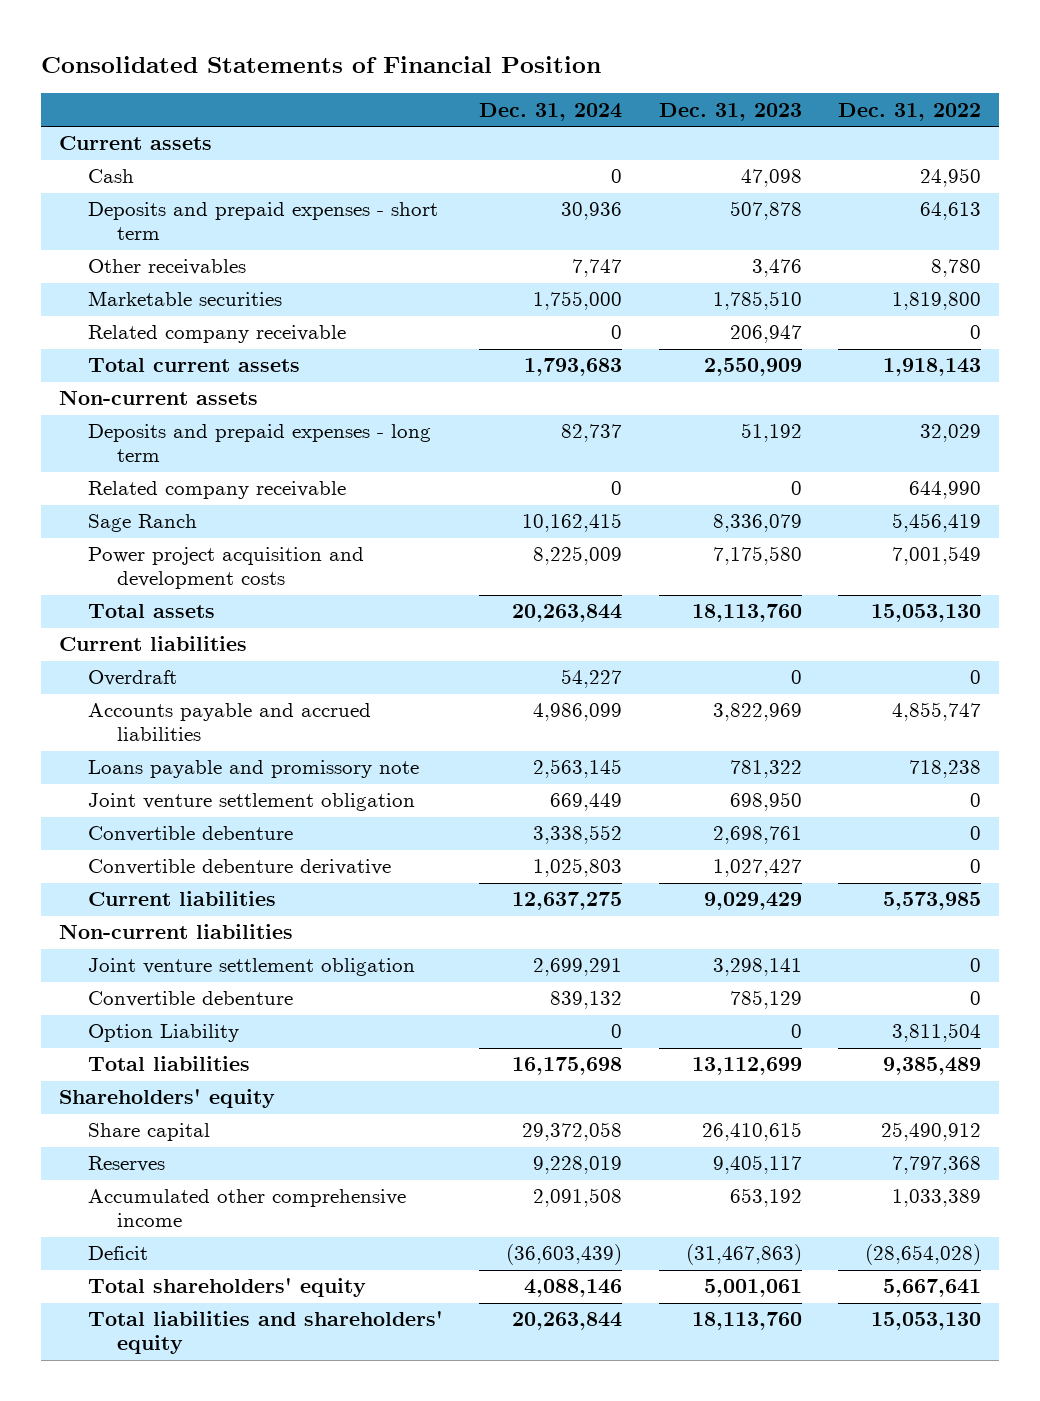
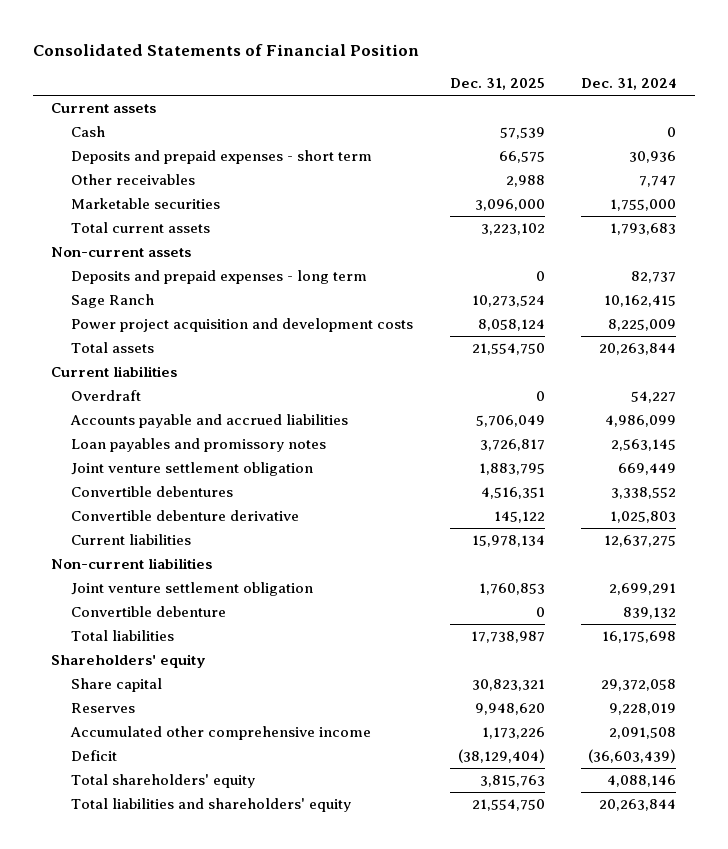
- | Dec. 31, 2024 | Dec. 31, 2023 | Dec. 31, 2022
+ | Dec. 31, 2025 | Dec. 31, 2024
- Related company receivable | 0 | 206,947 | 0
- Related company receivable | 0 | 0 | 644,990
- Loans payable and promissory note | 2,563,145 | 781,322 | 718,238
+ Loan payables and promissory notes | 3,726,817 | 2,563,145
- Convertible debenture | 3,338,552 | 2,698,761 | 0
+ Convertible debentures | 4,516,351 | 3,338,552
- Option Liability | 0 | 0 | 3,811,504

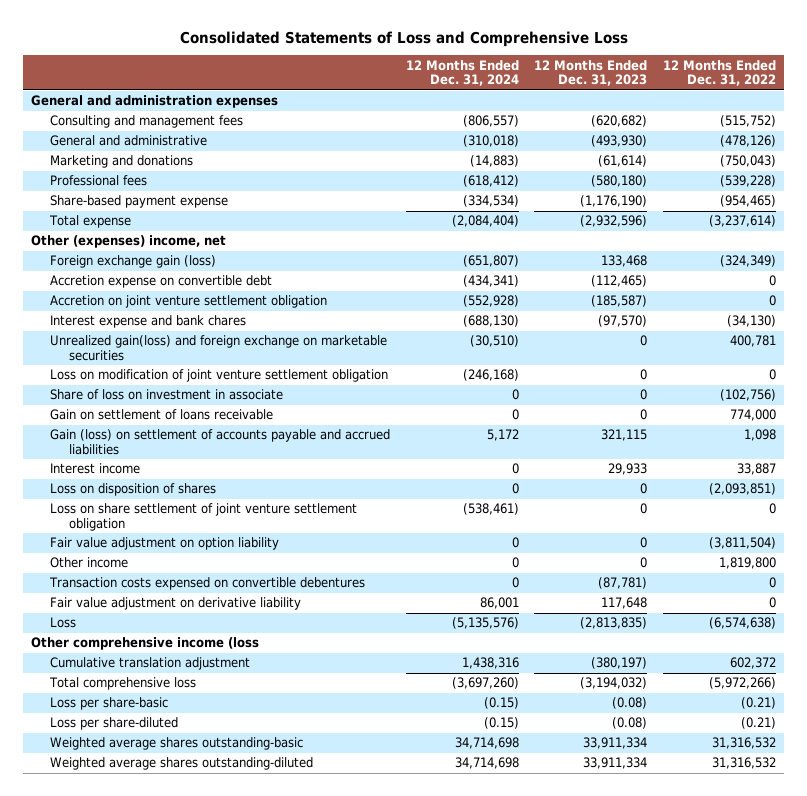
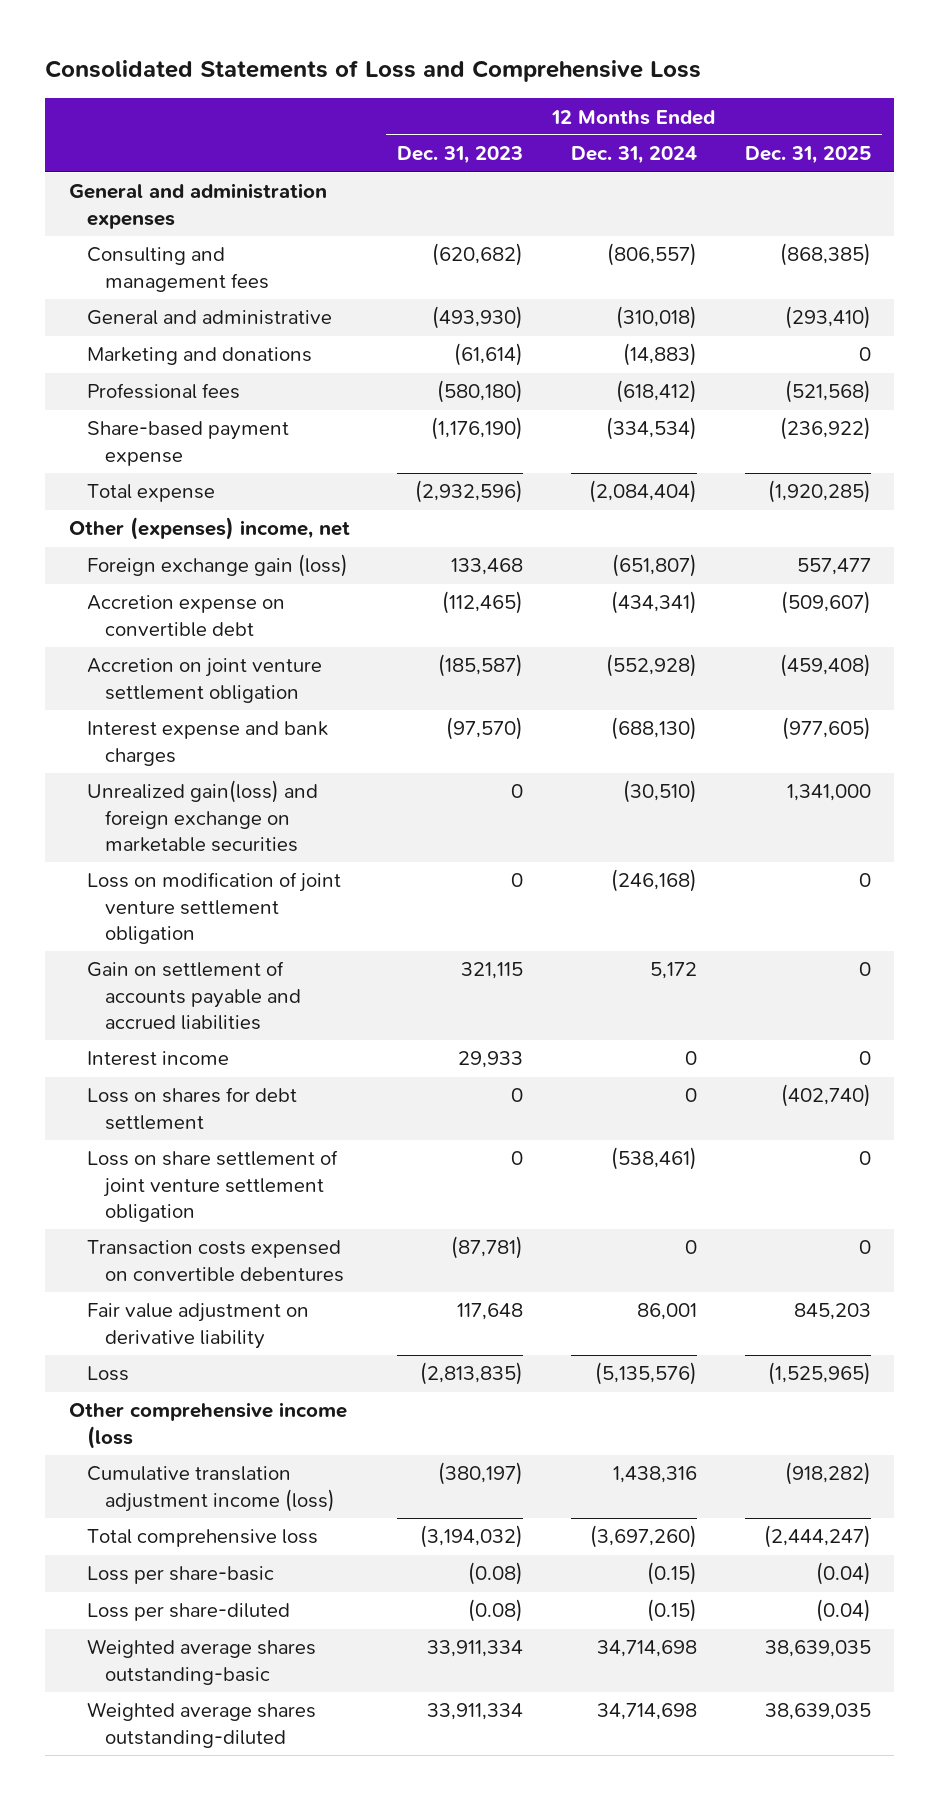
- | 12 Months Ended Dec. 31, 2024 | 12 Months Ended Dec. 31, 2023 | 12 Months Ended Dec. 31, 2022
+ | 12 Months Ended Dec. 31, 2023 | 12 Months Ended Dec. 31, 2024 | 12 Months Ended Dec. 31, 2025
- Interest expense and bank chares | (688,130) | (97,570) | (34,130)
+ Interest expense and bank charges | (97,570) | (688,130) | (977,605)
- Share of loss on investment in associate | 0 | 0 | (102,756)
- Gain on settlement of loans receivable | 0 | 0 | 774,000
- Gain (loss) on settlement of accounts payable and accrued liabilities | 5,172 | 321,115 | 1,098
+ Gain on settlement of accounts payable and accrued liabilities | 321,115 | 5,172 | 0
- Loss on disposition of shares | 0 | 0 | (2,093,851)
+ Loss on shares for debt settlement | 0 | 0 | (402,740)
- Fair value adjustment on option liability | 0 | 0 | (3,811,504)
- Other income | 0 | 0 | 1,819,800
- Cumulative translation adjustment | 1,438,316 | (380,197) | 602,372
+ Cumulative translation adjustment income (loss) | (380,197) | 1,438,316 | (918,282)

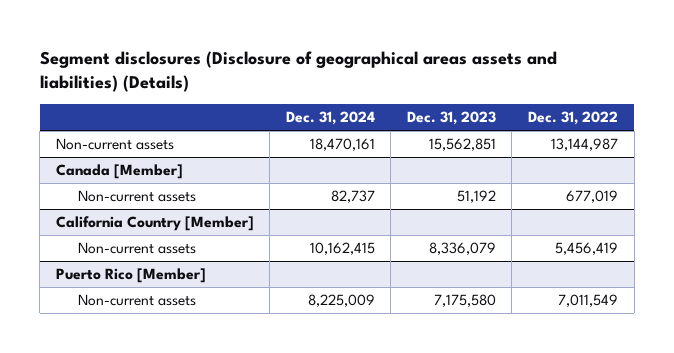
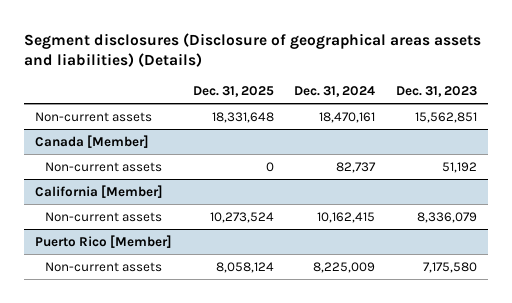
- | Dec. 31, 2024 | Dec. 31, 2023 | Dec. 31, 2022
+ | Dec. 31, 2025 | Dec. 31, 2024 | Dec. 31, 2023
- California Country [Member]
+ California [Member]

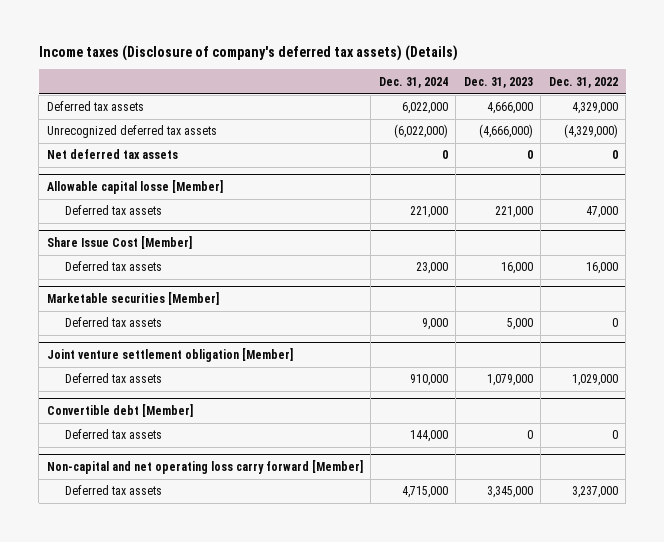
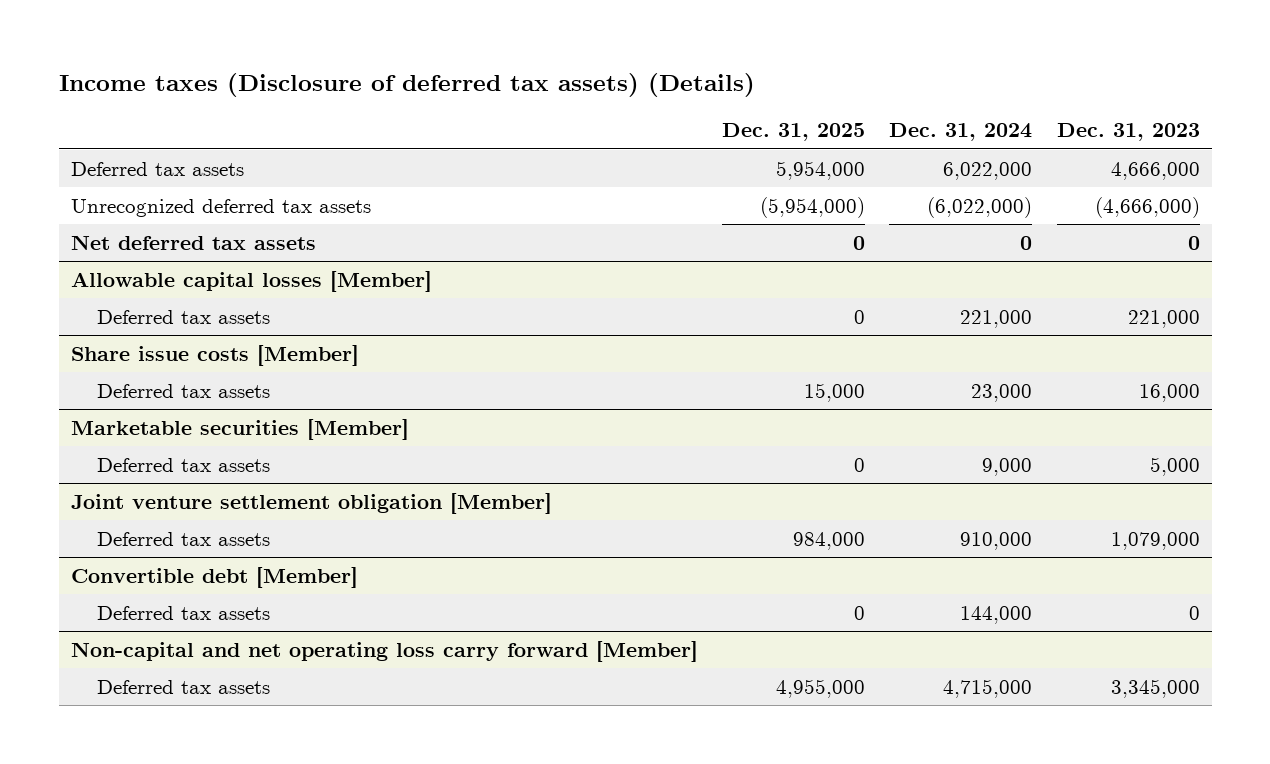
- Income taxes (Disclosure of company's deferred tax assets) (Details)
+ Income taxes (Disclosure of deferred tax assets) (Details)
- | Dec. 31, 2024 | Dec. 31, 2023 | Dec. 31, 2022
+ | Dec. 31, 2025 | Dec. 31, 2024 | Dec. 31, 2023
- Allowable capital losse [Member]
+ Allowable capital losses [Member]
- Share Issue Cost [Member]
+ Share issue costs [Member]

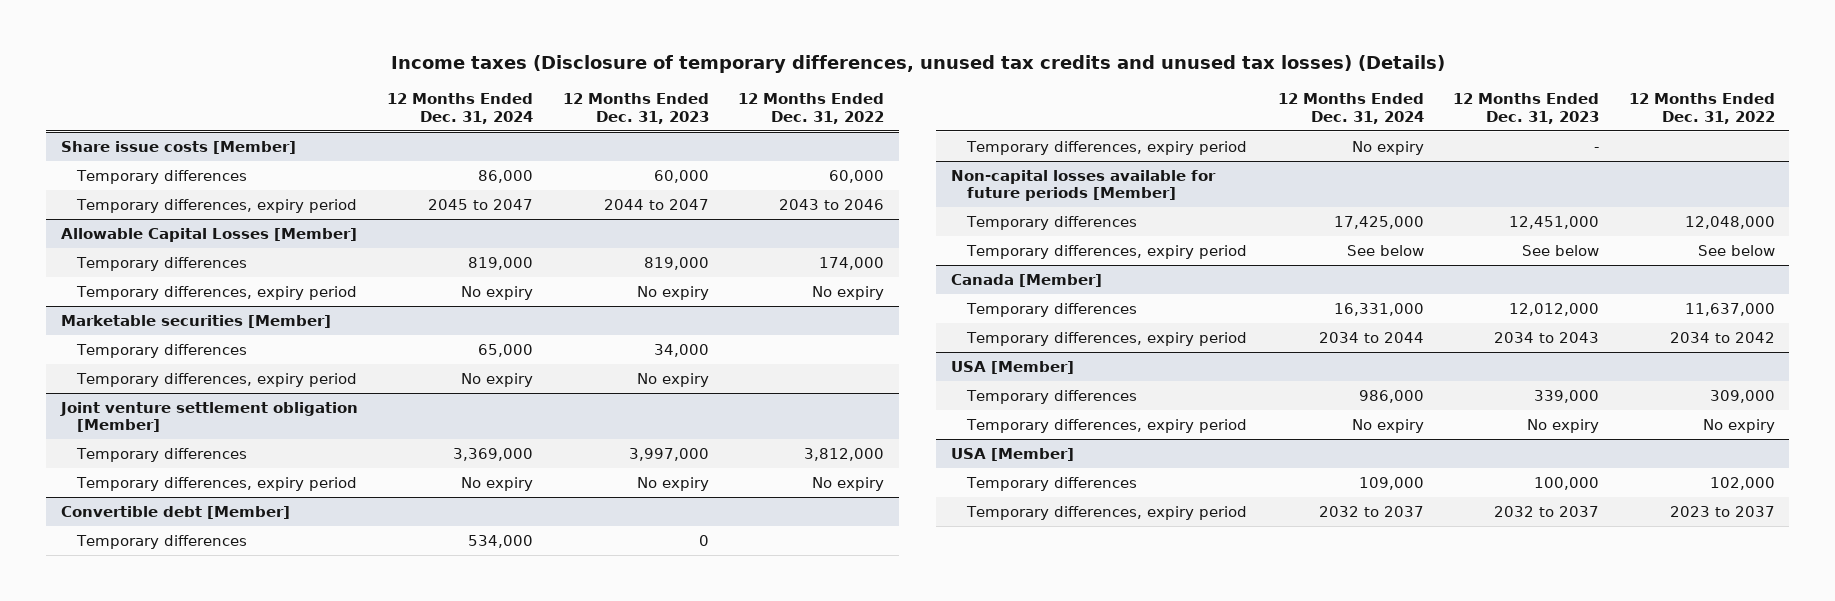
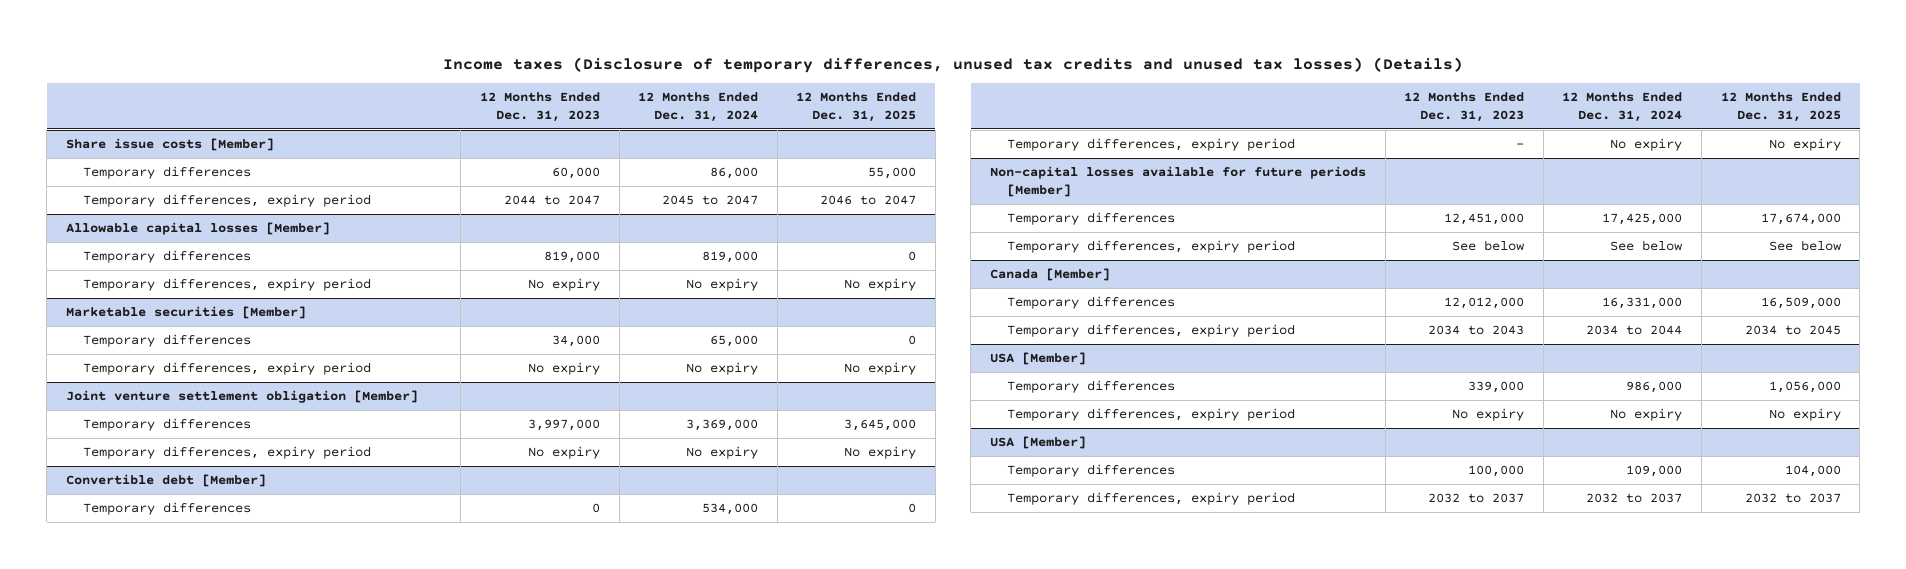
- | 12 Months Ended Dec. 31, 2024 | 12 Months Ended Dec. 31, 2023 | 12 Months Ended Dec. 31, 2022
+ | 12 Months Ended Dec. 31, 2023 | 12 Months Ended Dec. 31, 2024 | 12 Months Ended Dec. 31, 2025
- Allowable Capital Losses [Member]
+ Allowable capital losses [Member]

